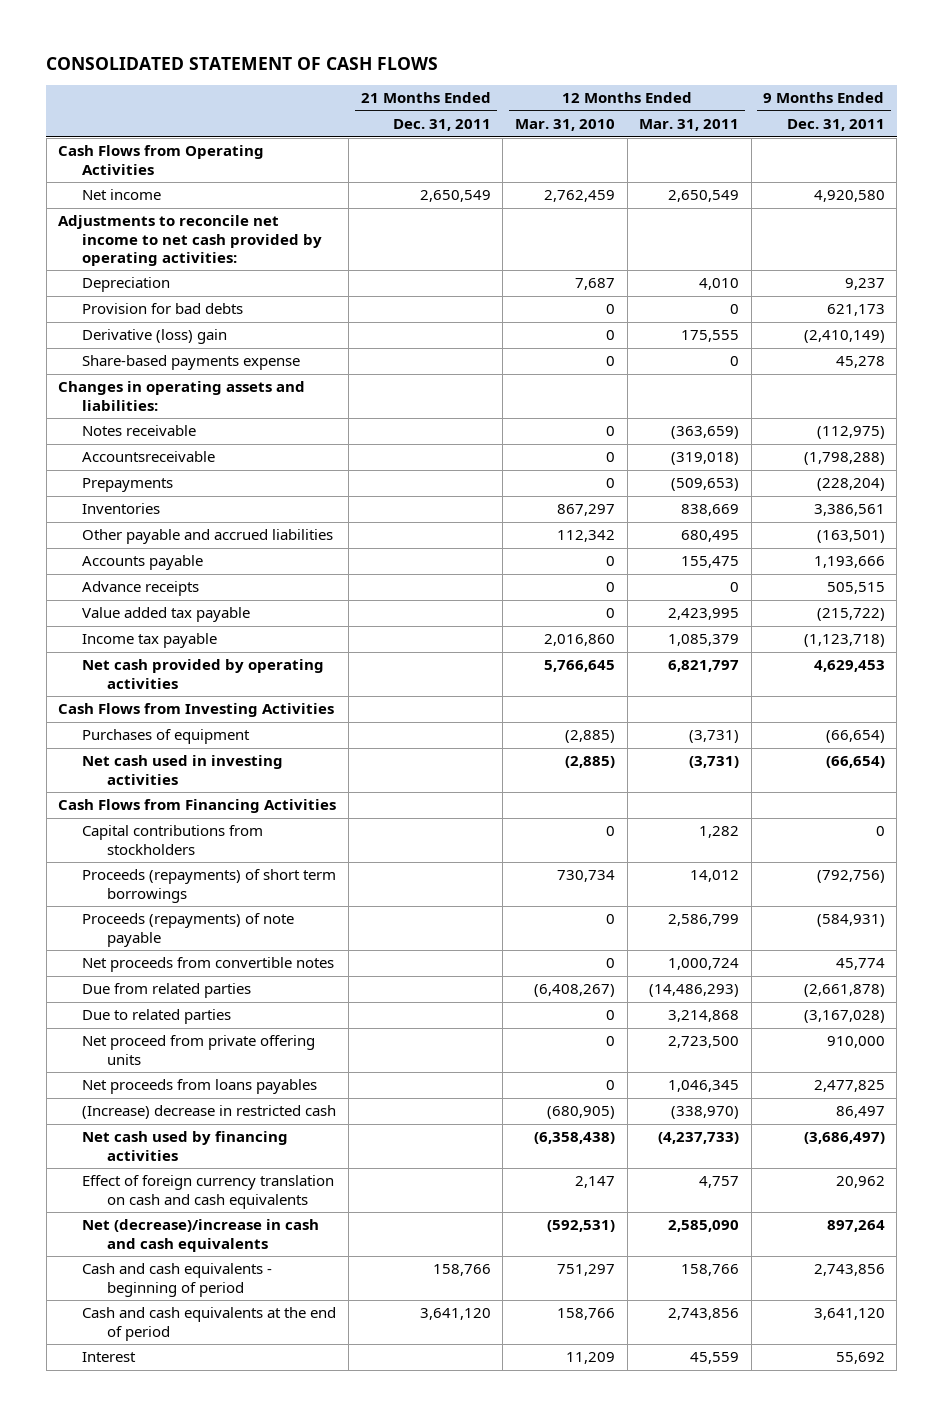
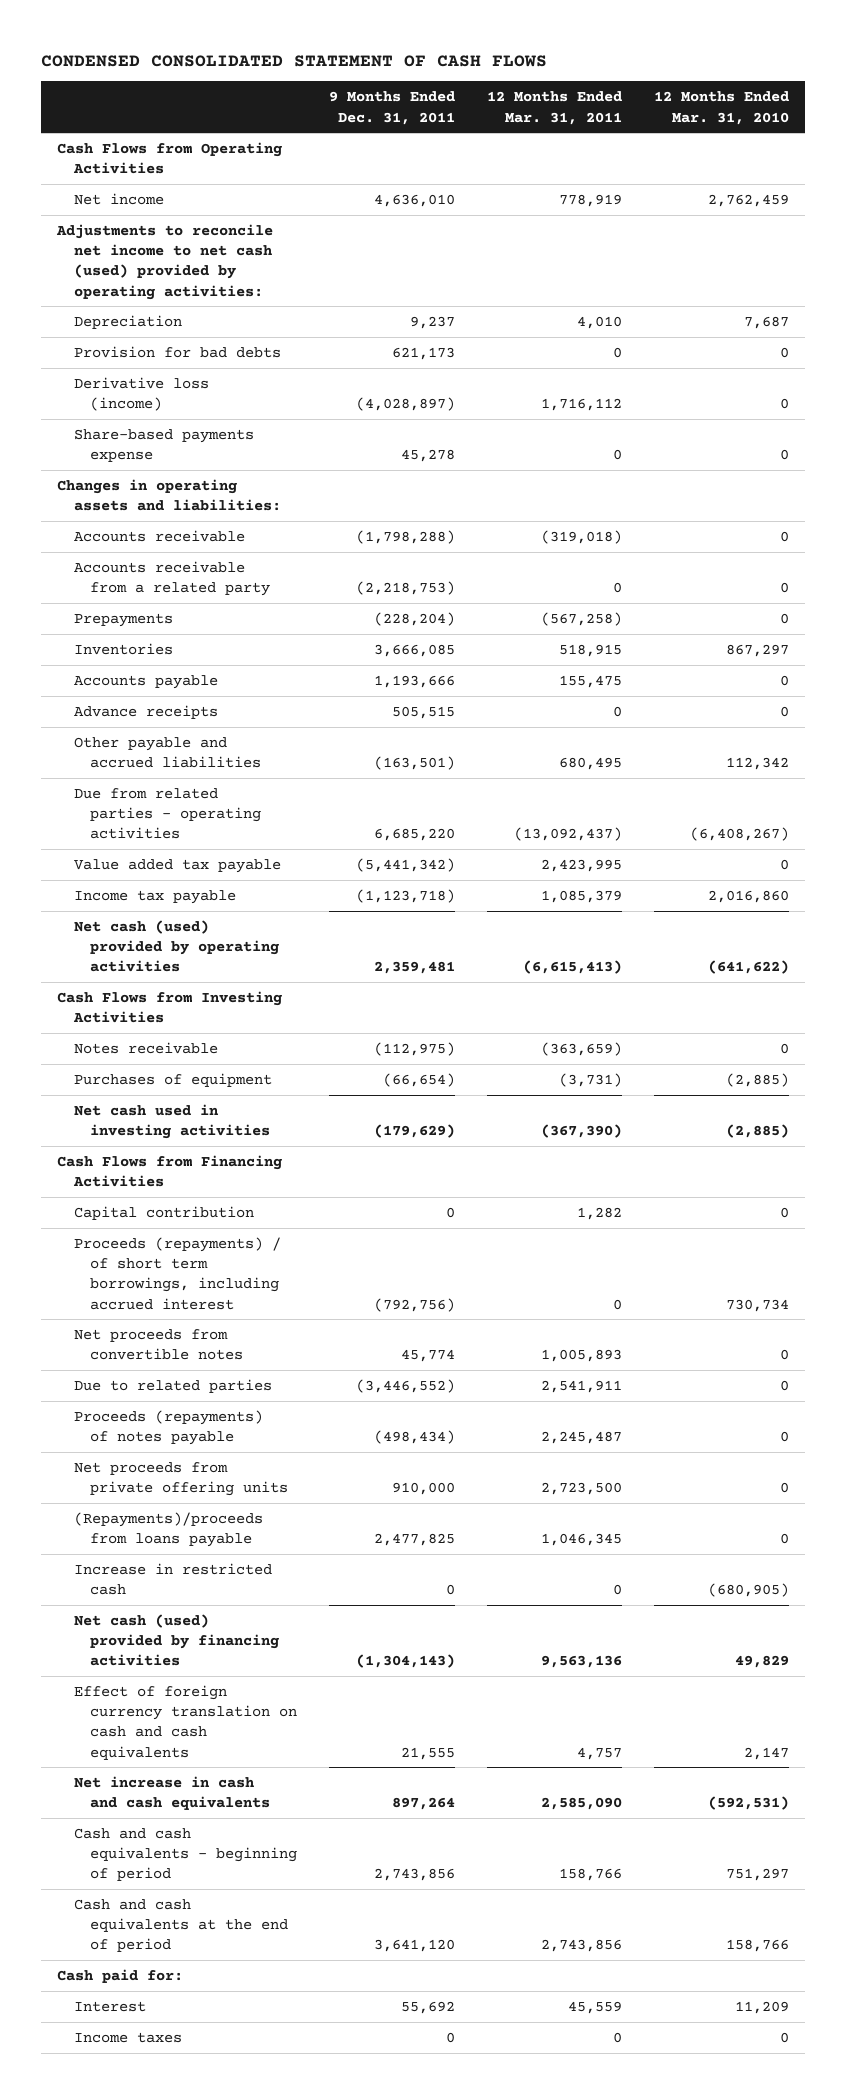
- CONSOLIDATED STATEMENT OF CASH FLOWS
+ CONDENSED CONSOLIDATED STATEMENT OF CASH FLOWS
- | 21 Months Ended Dec. 31, 2011 | 12 Months Ended Mar. 31, 2010 | 12 Months Ended Mar. 31, 2011 | 9 Months Ended Dec. 31, 2011
+ | 9 Months Ended Dec. 31, 2011 | 12 Months Ended Mar. 31, 2011 | 12 Months Ended Mar. 31, 2010
- Net income | 2,650,549 | 2,762,459 | 2,650,549 | 4,920,580
- Adjustments to reconcile net income to net cash provided by operating activities:
+ Net income | 4,636,010 | 778,919 | 2,762,459
+ Adjustments to reconcile net income to net cash (used) provided by operating activities:
- Derivative (loss) gain | | 0 | 175,555 | (2,410,149)
+ Derivative loss (income) | (4,028,897) | 1,716,112 | 0
- Accountsreceivable | | 0 | (319,018) | (1,798,288)
- Prepayments | | 0 | (509,653) | (228,204)
- Inventories | | 867,297 | 838,669 | 3,386,561
+ Accounts receivable | (1,798,288) | (319,018) | 0
+ Accounts receivable from a related party | (2,218,753) | 0 | 0
+ Prepayments | (228,204) | (567,258) | 0
+ Inventories | 3,666,085 | 518,915 | 867,297
- Value added tax payable | | 0 | 2,423,995 | (215,722)
moved down: Other payable and accrued liabilities | (163,501) | 680,495 | 112,342
+ Due from related parties - operating activities | 6,685,220 | (13,092,437) | (6,408,267)
+ Value added tax payable | (5,441,342) | 2,423,995 | 0
- Net cash provided by operating activities | | 5,766,645 | 6,821,797 | 4,629,453
+ Net cash (used) provided by operating activities | 2,359,481 | (6,615,413) | (641,622)
moved down: Notes receivable | (112,975) | (363,659) | 0
- Net cash used in investing activities | | (2,885) | (3,731) | (66,654)
+ Net cash used in investing activities | (179,629) | (367,390) | (2,885)
- Capital contributions from stockholders | | 0 | 1,282 | 0
- Proceeds (repayments) of short term borrowings | | 730,734 | 14,012 | (792,756)
- Proceeds (repayments) of note payable | | 0 | 2,586,799 | (584,931)
- Net proceeds from convertible notes | | 0 | 1,000,724 | 45,774
- Due from related parties | | (6,408,267) | (14,486,293) | (2,661,878)
- Due to related parties | | 0 | 3,214,868 | (3,167,028)
- Net proceed from private offering units | | 0 | 2,723,500 | 910,000
- Net proceeds from loans payables | | 0 | 1,046,345 | 2,477,825
- (Increase) decrease in restricted cash | | (680,905) | (338,970) | 86,497
- Net cash used by financing activities | | (6,358,438) | (4,237,733) | (3,686,497)
- Effect of foreign currency translation on cash and cash equivalents | | 2,147 | 4,757 | 20,962
- Net (decrease)/increase in cash and cash equivalents | | (592,531) | 2,585,090 | 897,264
+ Capital contribution | 0 | 1,282 | 0
+ Proceeds (repayments) / of short term borrowings, including accrued interest | (792,756) | 0 | 730,734
+ Net proceeds from convertible notes | 45,774 | 1,005,893 | 0
+ Due to related parties | (3,446,552) | 2,541,911 | 0
+ Proceeds (repayments) of notes payable | (498,434) | 2,245,487 | 0
+ Net proceeds from private offering units | 910,000 | 2,723,500 | 0
+ (Repayments)/proceeds from loans payable | 2,477,825 | 1,046,345 | 0
+ Increase in restricted cash | 0 | 0 | (680,905)
+ Net cash (used) provided by financing activities | (1,304,143) | 9,563,136 | 49,829
+ Effect of foreign currency translation on cash and cash equivalents | 21,555 | 4,757 | 2,147
+ Net increase in cash and cash equivalents | 897,264 | 2,585,090 | (592,531)
+ Cash paid for:
+ Income taxes | 0 | 0 | 0

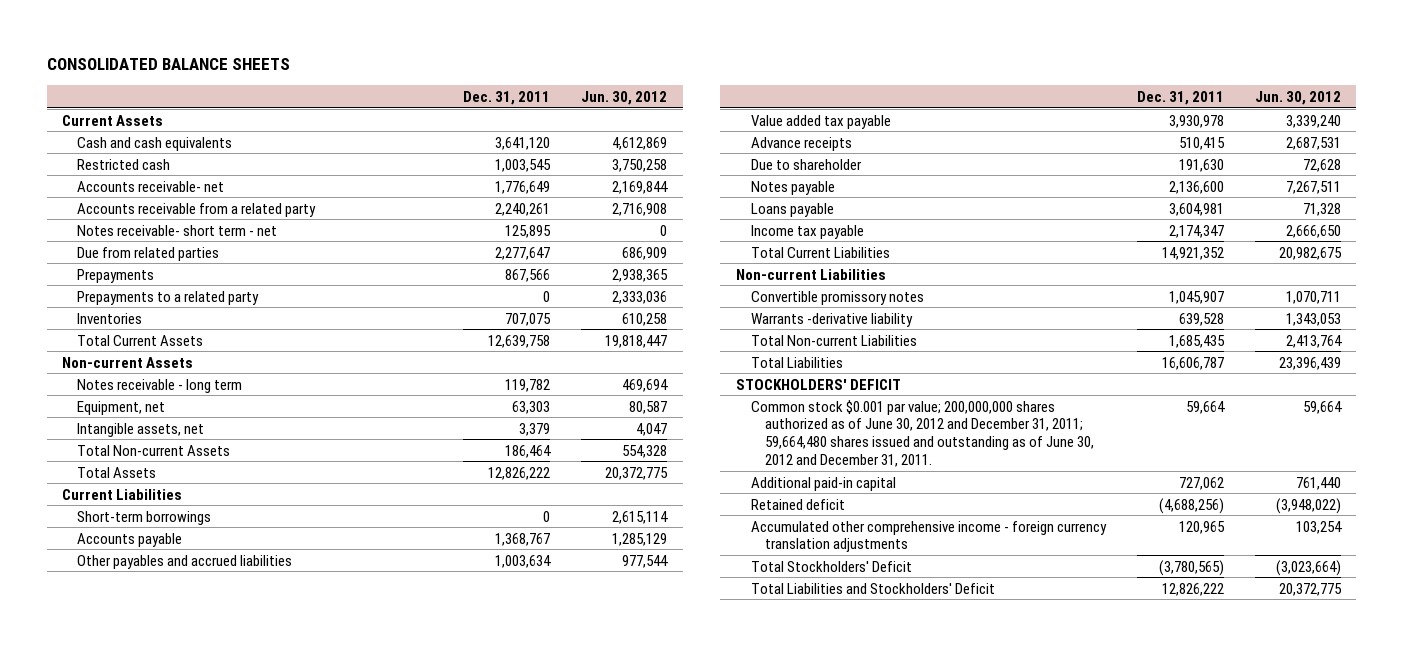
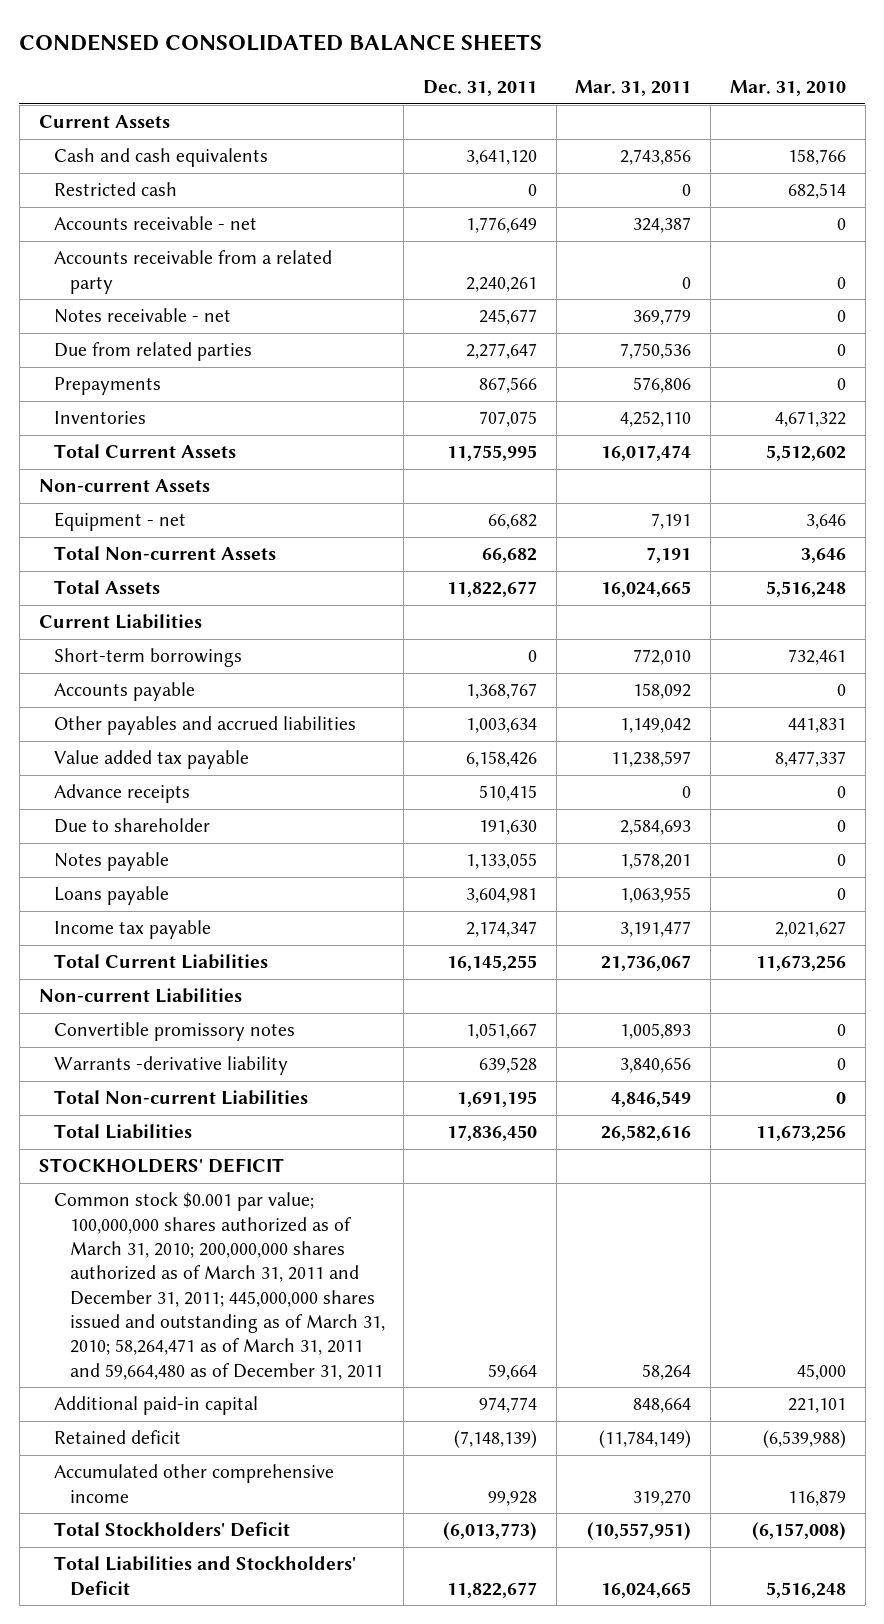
- CONSOLIDATED BALANCE SHEETS
+ CONDENSED CONSOLIDATED BALANCE SHEETS
- | Dec. 31, 2011 | Jun. 30, 2012
+ | Dec. 31, 2011 | Mar. 31, 2011 | Mar. 31, 2010
- Restricted cash | 1,003,545 | 3,750,258
- Accounts receivable- net | 1,776,649 | 2,169,844
+ Restricted cash | 0 | 0 | 682,514
+ Accounts receivable - net | 1,776,649 | 324,387 | 0
- Notes receivable- short term - net | 125,895 | 0
+ Notes receivable - net | 245,677 | 369,779 | 0
- Prepayments to a related party | 0 | 2,333,036
- Total Current Assets | 12,639,758 | 19,818,447
+ Total Current Assets | 11,755,995 | 16,017,474 | 5,512,602
- Notes receivable - long term | 119,782 | 469,694
- Equipment, net | 63,303 | 80,587
- Intangible assets, net | 3,379 | 4,047
- Total Non-current Assets | 186,464 | 554,328
- Total Assets | 12,826,222 | 20,372,775
+ Equipment - net | 66,682 | 7,191 | 3,646
+ Total Non-current Assets | 66,682 | 7,191 | 3,646
+ Total Assets | 11,822,677 | 16,024,665 | 5,516,248
- Value added tax payable | 3,930,978 | 3,339,240
+ Value added tax payable | 6,158,426 | 11,238,597 | 8,477,337
- Notes payable | 2,136,600 | 7,267,511
+ Notes payable | 1,133,055 | 1,578,201 | 0
- Total Current Liabilities | 14,921,352 | 20,982,675
+ Total Current Liabilities | 16,145,255 | 21,736,067 | 11,673,256
- Convertible promissory notes | 1,045,907 | 1,070,711
+ Convertible promissory notes | 1,051,667 | 1,005,893 | 0
- Total Non-current Liabilities | 1,685,435 | 2,413,764
- Total Liabilities | 16,606,787 | 23,396,439
+ Total Non-current Liabilities | 1,691,195 | 4,846,549 | 0
+ Total Liabilities | 17,836,450 | 26,582,616 | 11,673,256
- Common stock $0.001 par value; 200,000,000 shares authorized as of June 30, 2012 and December 31, 2011; 59,664,480 shares issued and outstanding as of June 30, 2012 and December 31, 2011. | 59,664 | 59,664
- Additional paid-in capital | 727,062 | 761,440
- Retained deficit | (4,688,256) | (3,948,022)
- Accumulated other comprehensive income - foreign currency translation adjustments | 120,965 | 103,254
- Total Stockholders' Deficit | (3,780,565) | (3,023,664)
- Total Liabilities and Stockholders' Deficit | 12,826,222 | 20,372,775
+ Common stock $0.001 par value; 100,000,000 shares authorized as of March 31, 2010; 200,000,000 shares authorized as of March 31, 2011 and December 31, 2011; 445,000,000 shares issued and outstanding as of March 31, 2010; 58,264,471 as of March 31, 2011 and 59,664,480 as of December 31, 2011 | 59,664 | 58,264 | 45,000
+ Additional paid-in capital | 974,774 | 848,664 | 221,101
+ Retained deficit | (7,148,139) | (11,784,149) | (6,539,988)
+ Accumulated other comprehensive income | 99,928 | 319,270 | 116,879
+ Total Stockholders' Deficit | (6,013,773) | (10,557,951) | (6,157,008)
+ Total Liabilities and Stockholders' Deficit | 11,822,677 | 16,024,665 | 5,516,248

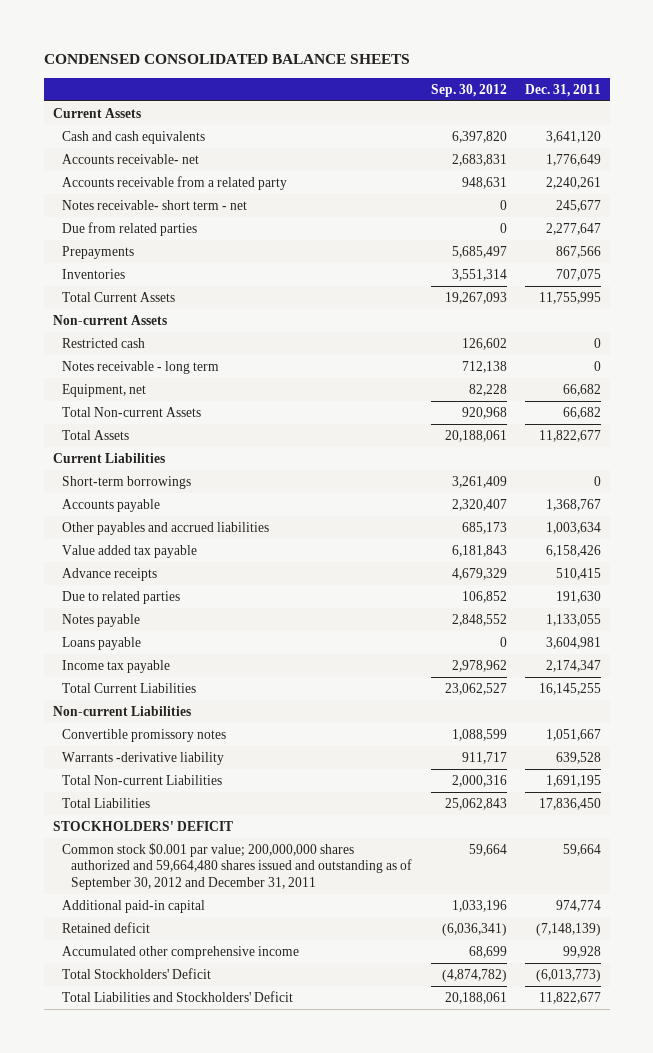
- | Dec. 31, 2011 | Mar. 31, 2011 | Mar. 31, 2010
+ | Sep. 30, 2012 | Dec. 31, 2011
- Accounts receivable - net | 1,776,649 | 324,387 | 0
+ Accounts receivable- net | 2,683,831 | 1,776,649
- Notes receivable - net | 245,677 | 369,779 | 0
+ Notes receivable- short term - net | 0 | 245,677
- Equipment - net | 66,682 | 7,191 | 3,646
moved down: Restricted cash | 126,602 | 0
+ Notes receivable - long term | 712,138 | 0
+ Equipment, net | 82,228 | 66,682
- Due to shareholder | 191,630 | 2,584,693 | 0
+ Due to related parties | 106,852 | 191,630
- Common stock $0.001 par value; 100,000,000 shares authorized as of March 31, 2010; 200,000,000 shares authorized as of March 31, 2011 and December 31, 2011; 445,000,000 shares issued and outstanding as of March 31, 2010; 58,264,471 as of March 31, 2011 and 59,664,480 as of December 31, 2011 | 59,664 | 58,264 | 45,000
+ Common stock $0.001 par value; 200,000,000 shares authorized and 59,664,480 shares issued and outstanding as of September 30, 2012 and December 31, 2011 | 59,664 | 59,664

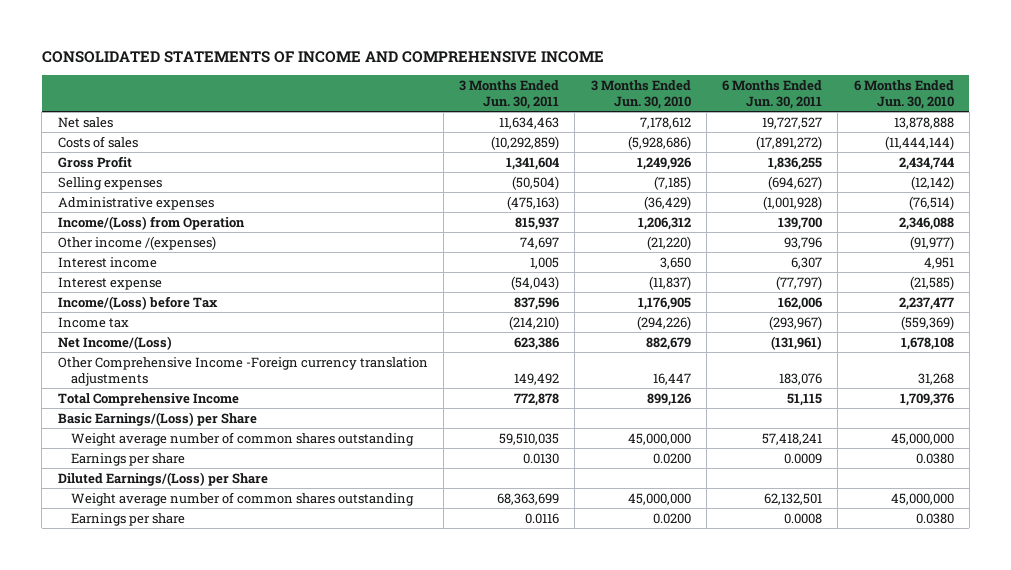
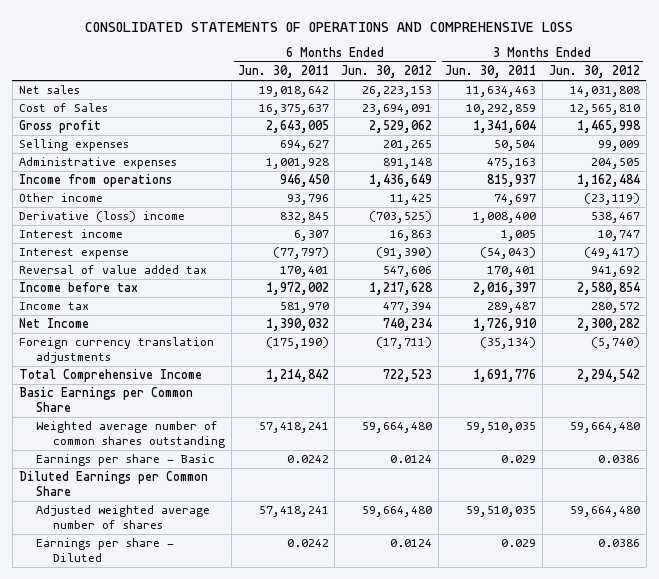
- CONSOLIDATED STATEMENTS OF INCOME AND COMPREHENSIVE INCOME
+ CONSOLIDATED STATEMENTS OF OPERATIONS AND COMPREHENSIVE LOSS
- | 3 Months Ended Jun. 30, 2011 | 3 Months Ended Jun. 30, 2010 | 6 Months Ended Jun. 30, 2011 | 6 Months Ended Jun. 30, 2010
+ | 6 Months Ended Jun. 30, 2011 | 6 Months Ended Jun. 30, 2012 | 3 Months Ended Jun. 30, 2011 | 3 Months Ended Jun. 30, 2012
- Net sales | 11,634,463 | 7,178,612 | 19,727,527 | 13,878,888
- Costs of sales | (10,292,859) | (5,928,686) | (17,891,272) | (11,444,144)
- Gross Profit | 1,341,604 | 1,249,926 | 1,836,255 | 2,434,744
- Selling expenses | (50,504) | (7,185) | (694,627) | (12,142)
- Administrative expenses | (475,163) | (36,429) | (1,001,928) | (76,514)
- Income/(Loss) from Operation | 815,937 | 1,206,312 | 139,700 | 2,346,088
- Other income /(expenses) | 74,697 | (21,220) | 93,796 | (91,977)
+ Net sales | 19,018,642 | 26,223,153 | 11,634,463 | 14,031,808
+ Cost of Sales | 16,375,637 | 23,694,091 | 10,292,859 | 12,565,810
+ Gross profit | 2,643,005 | 2,529,062 | 1,341,604 | 1,465,998
+ Selling expenses | 694,627 | 201,265 | 50,504 | 99,009
+ Administrative expenses | 1,001,928 | 891,148 | 475,163 | 204,505
+ Income from operations | 946,450 | 1,436,649 | 815,937 | 1,162,484
+ Other income | 93,796 | 11,425 | 74,697 | (23,119)
+ Derivative (loss) income | 832,845 | (703,525) | 1,008,400 | 538,467
- Income/(Loss) before Tax | 837,596 | 1,176,905 | 162,006 | 2,237,477
- Income tax | (214,210) | (294,226) | (293,967) | (559,369)
- Net Income/(Loss) | 623,386 | 882,679 | (131,961) | 1,678,108
- Other Comprehensive Income -Foreign currency translation adjustments | 149,492 | 16,447 | 183,076 | 31,268
- Total Comprehensive Income | 772,878 | 899,126 | 51,115 | 1,709,376
- Basic Earnings/(Loss) per Share
- Weight average number of common shares outstanding | 59,510,035 | 45,000,000 | 57,418,241 | 45,000,000
- Earnings per share | 0.0130 | 0.0200 | 0.0009 | 0.0380
- Diluted Earnings/(Loss) per Share
- Weight average number of common shares outstanding | 68,363,699 | 45,000,000 | 62,132,501 | 45,000,000
- Earnings per share | 0.0116 | 0.0200 | 0.0008 | 0.0380
+ Reversal of value added tax | 170,401 | 547,606 | 170,401 | 941,692
+ Income before tax | 1,972,002 | 1,217,628 | 2,016,397 | 2,580,854
+ Income tax | 581,970 | 477,394 | 289,487 | 280,572
+ Net Income | 1,390,032 | 740,234 | 1,726,910 | 2,300,282
+ Foreign currency translation adjustments | (175,190) | (17,711) | (35,134) | (5,740)
+ Total Comprehensive Income | 1,214,842 | 722,523 | 1,691,776 | 2,294,542
+ Basic Earnings per Common Share
+ Weighted average number of common shares outstanding | 57,418,241 | 59,664,480 | 59,510,035 | 59,664,480
+ Earnings per share - Basic | 0.0242 | 0.0124 | 0.029 | 0.0386
+ Diluted Earnings per Common Share
+ Adjusted weighted average number of shares | 57,418,241 | 59,664,480 | 59,510,035 | 59,664,480
+ Earnings per share - Diluted | 0.0242 | 0.0124 | 0.029 | 0.0386

